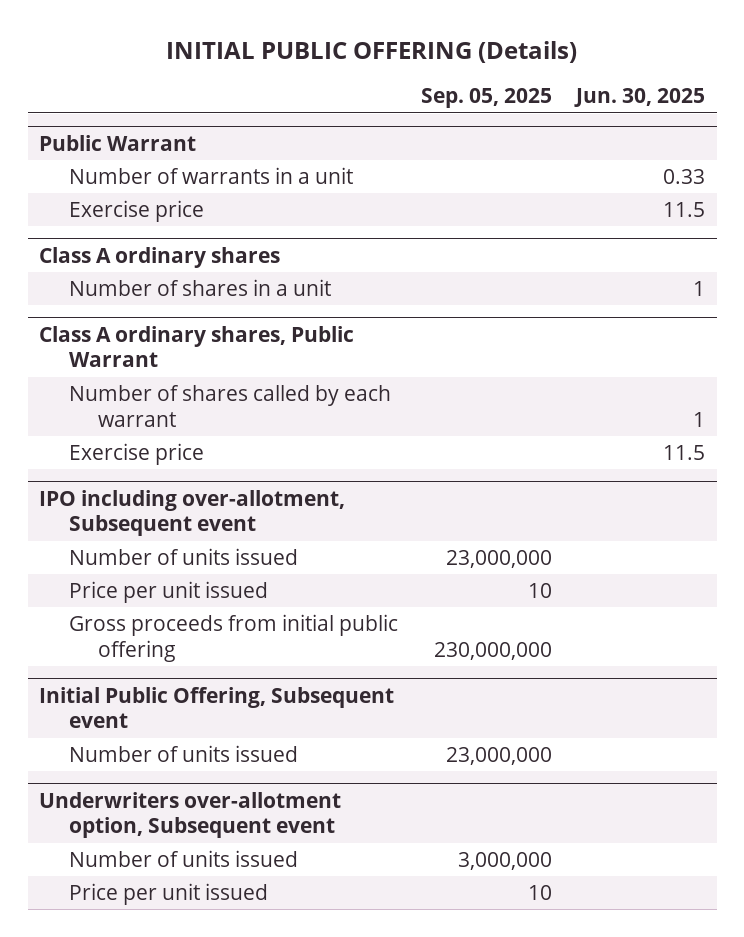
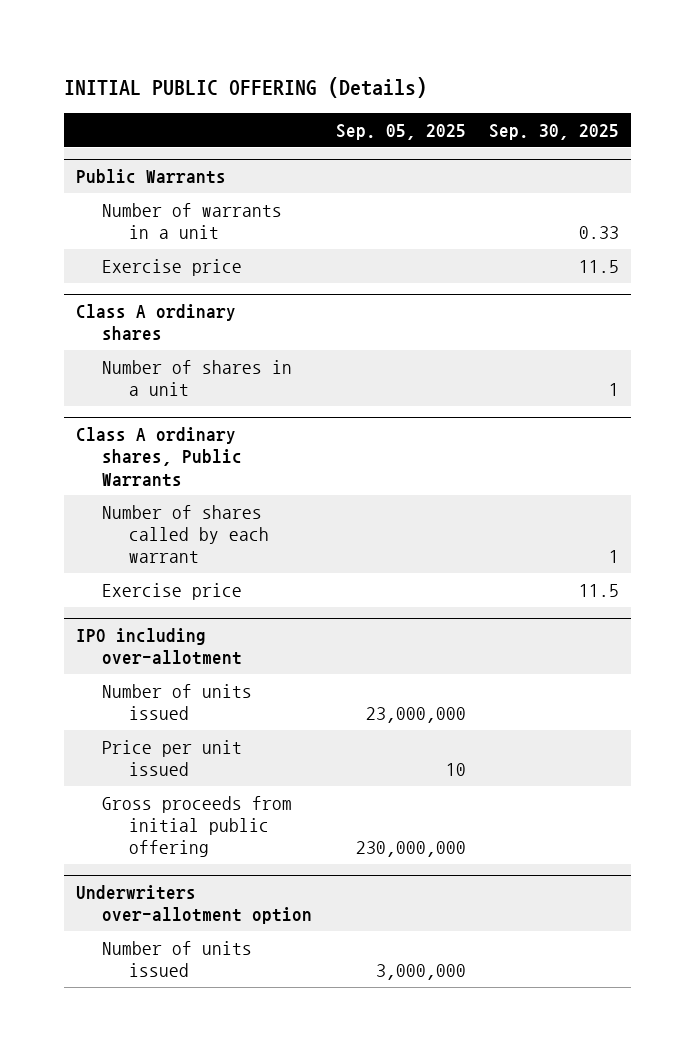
- | Sep. 05, 2025 | Jun. 30, 2025
+ | Sep. 05, 2025 | Sep. 30, 2025
- Public Warrant
+ Public Warrants
- Class A ordinary shares, Public Warrant
+ Class A ordinary shares, Public Warrants
- IPO including over-allotment, Subsequent event
+ IPO including over-allotment
- Initial Public Offering, Subsequent event
- Number of units issued | 23,000,000 |
- Underwriters over-allotment option, Subsequent event
+ Underwriters over-allotment option
- Price per unit issued | 10 |

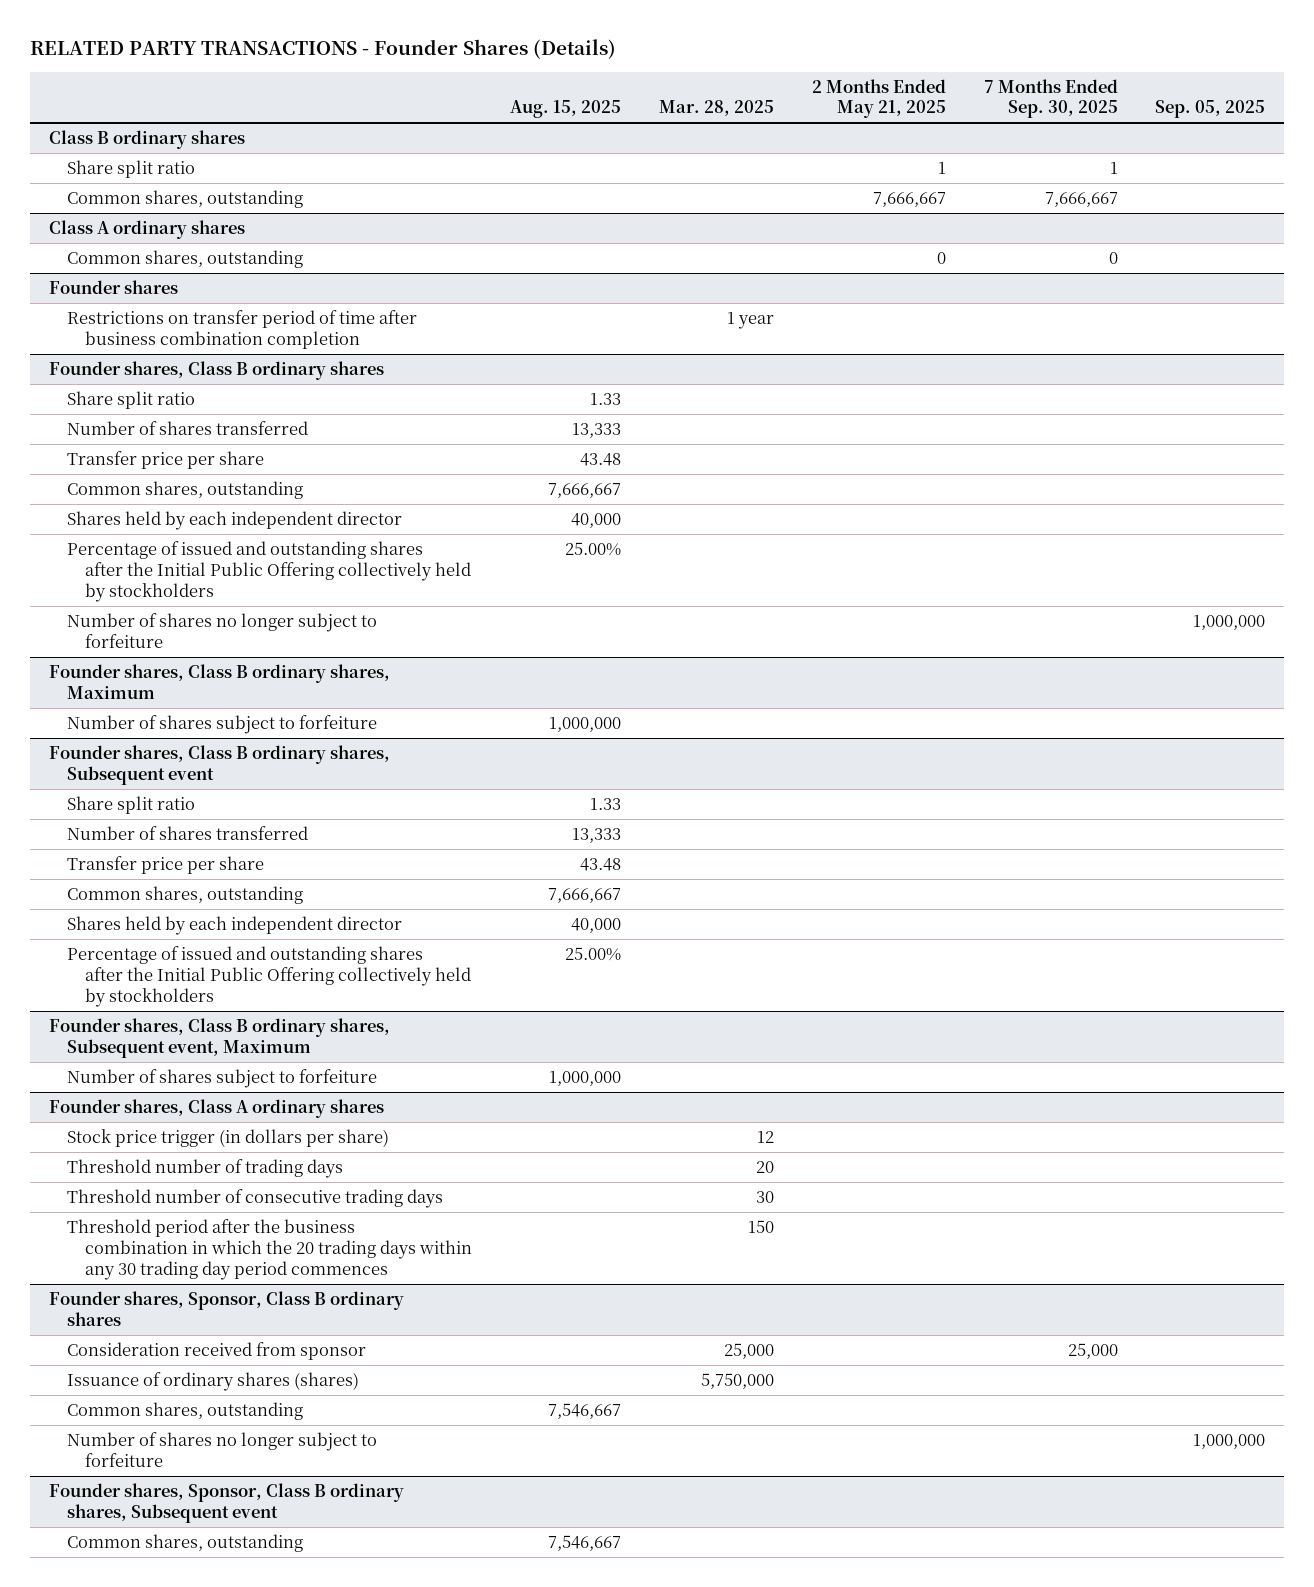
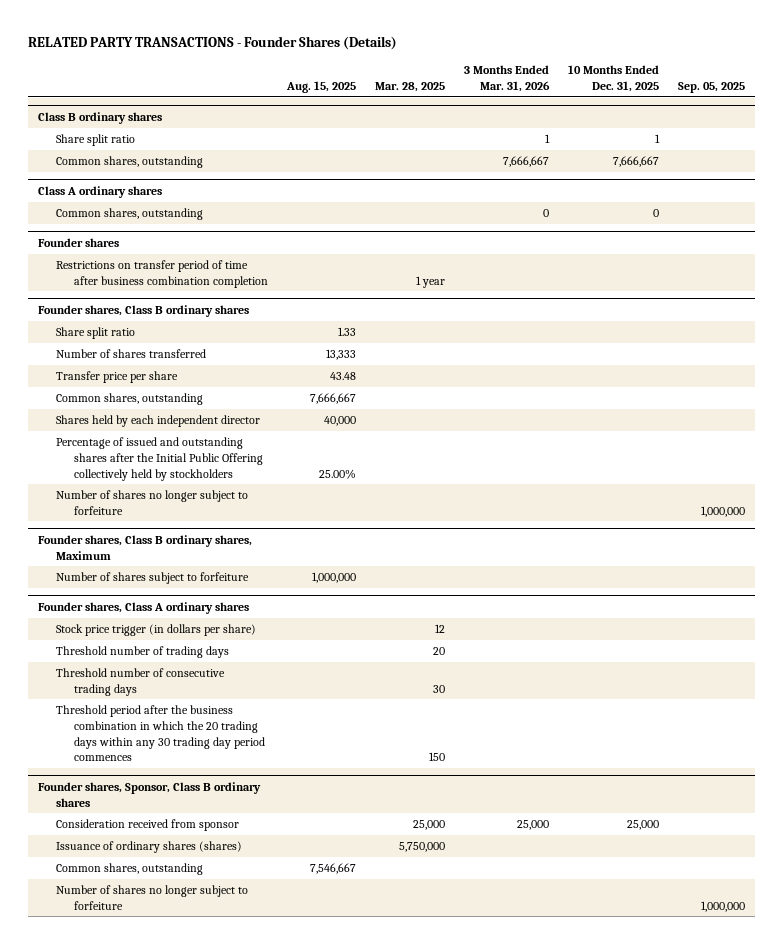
- | Aug. 15, 2025 | Mar. 28, 2025 | 2 Months Ended May 21, 2025 | 7 Months Ended Sep. 30, 2025 | Sep. 05, 2025
+ | Aug. 15, 2025 | Mar. 28, 2025 | 3 Months Ended Mar. 31, 2026 | 10 Months Ended Dec. 31, 2025 | Sep. 05, 2025
- Founder shares, Class B ordinary shares, Subsequent event
- Share split ratio | 1.33 | | | |
- Number of shares transferred | 13,333 | | | |
- Transfer price per share | 43.48 | | | |
- Common shares, outstanding | 7,666,667 | | | |
- Shares held by each independent director | 40,000 | | | |
- Percentage of issued and outstanding shares after the Initial Public Offering collectively held by stockholders | 25.00% | | | |
- Founder shares, Class B ordinary shares, Subsequent event, Maximum
- Number of shares subject to forfeiture | 1,000,000 | | | |
- Founder shares, Sponsor, Class B ordinary shares, Subsequent event
- Common shares, outstanding | 7,546,667 | | | |

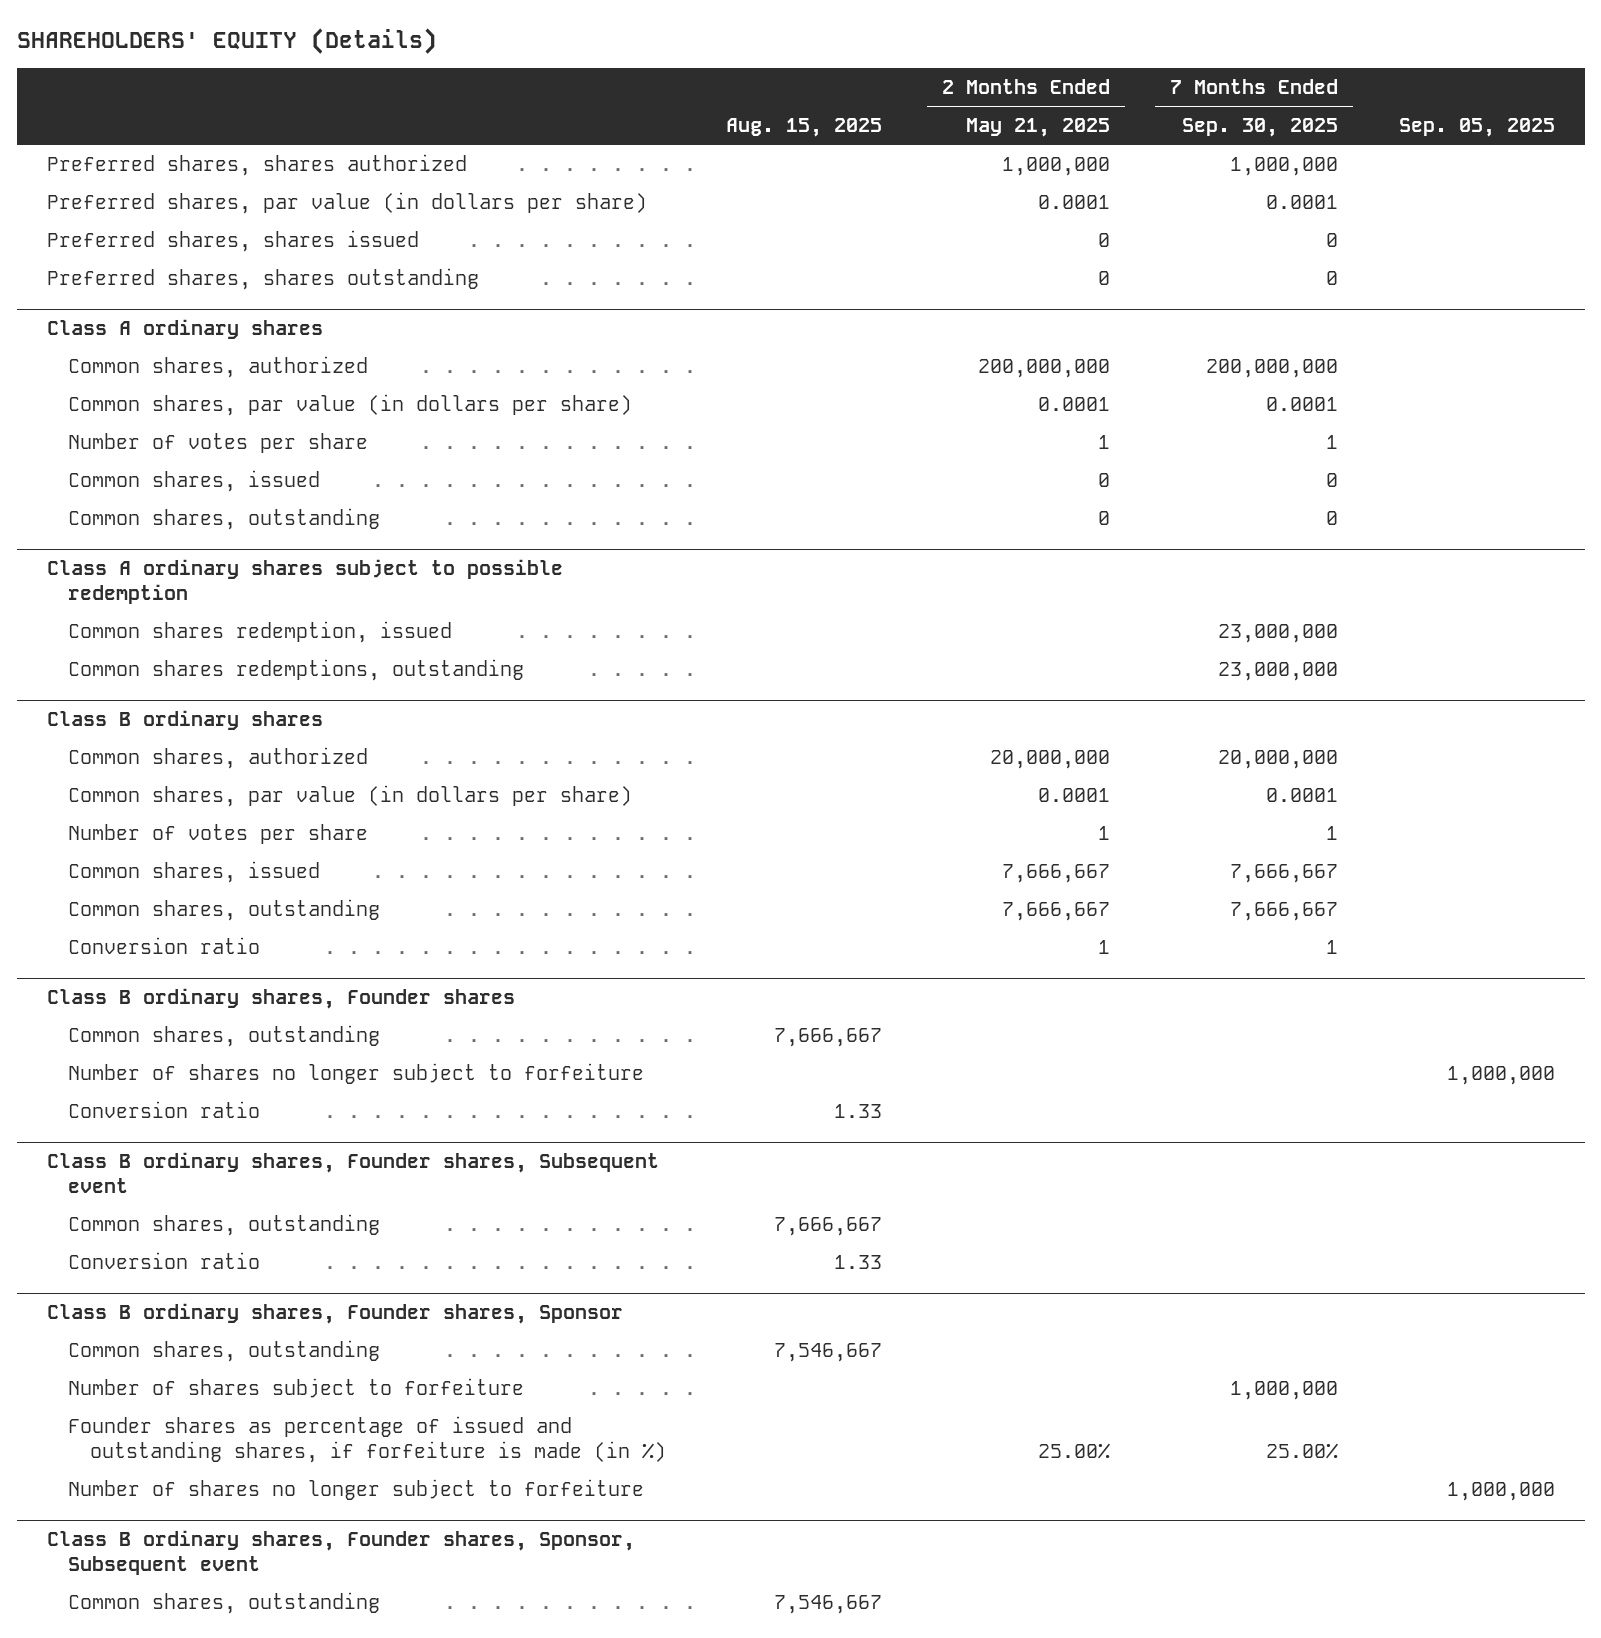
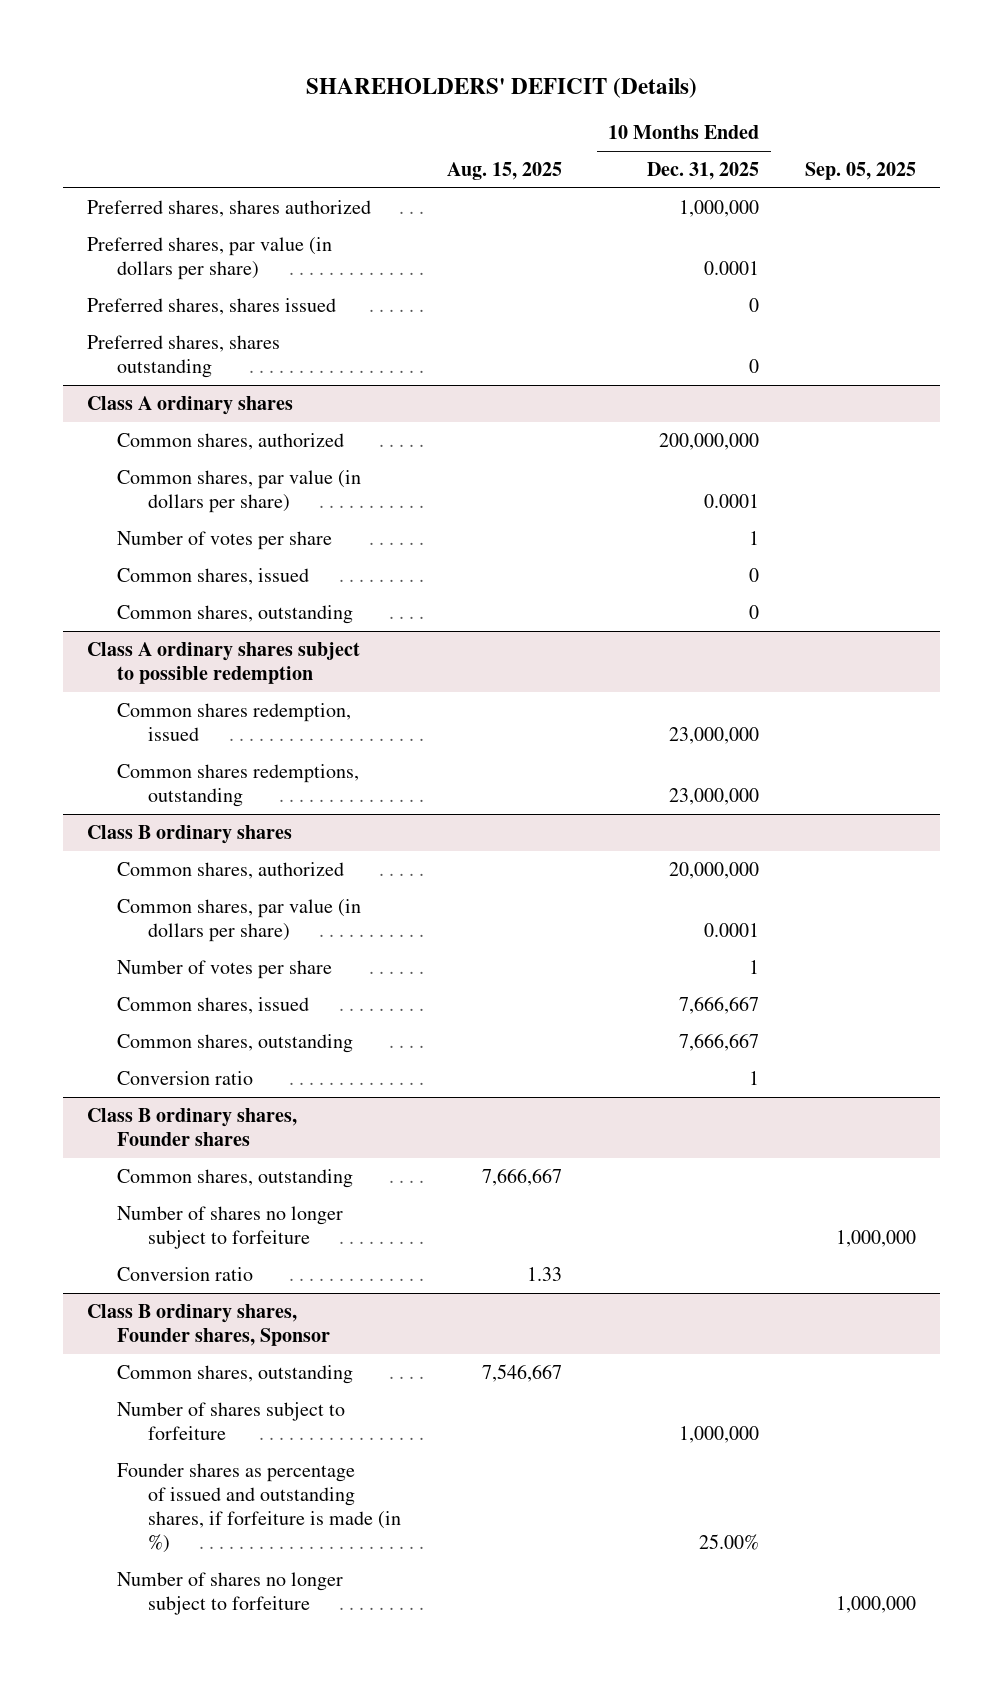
- SHAREHOLDERS' EQUITY (Details)
+ SHAREHOLDERS' DEFICIT (Details)
- | Aug. 15, 2025 | 2 Months Ended May 21, 2025 | 7 Months Ended Sep. 30, 2025 | Sep. 05, 2025
+ | Aug. 15, 2025 | 10 Months Ended Dec. 31, 2025 | Sep. 05, 2025
- Class B ordinary shares, Founder shares, Subsequent event
- Common shares, outstanding | 7,666,667 | | |
- Conversion ratio | 1.33 | | |
- Class B ordinary shares, Founder shares, Sponsor, Subsequent event
- Common shares, outstanding | 7,546,667 | | |

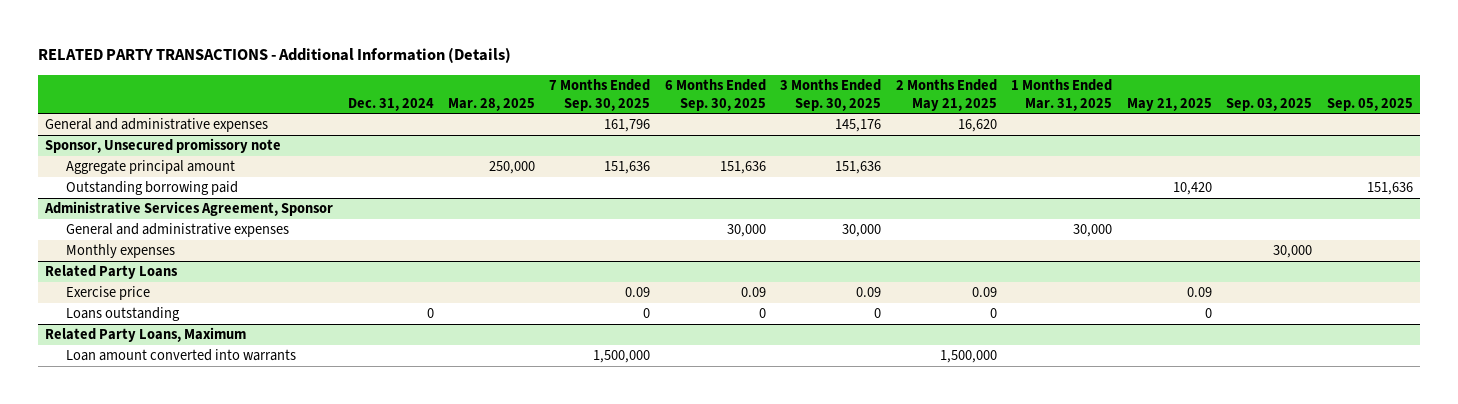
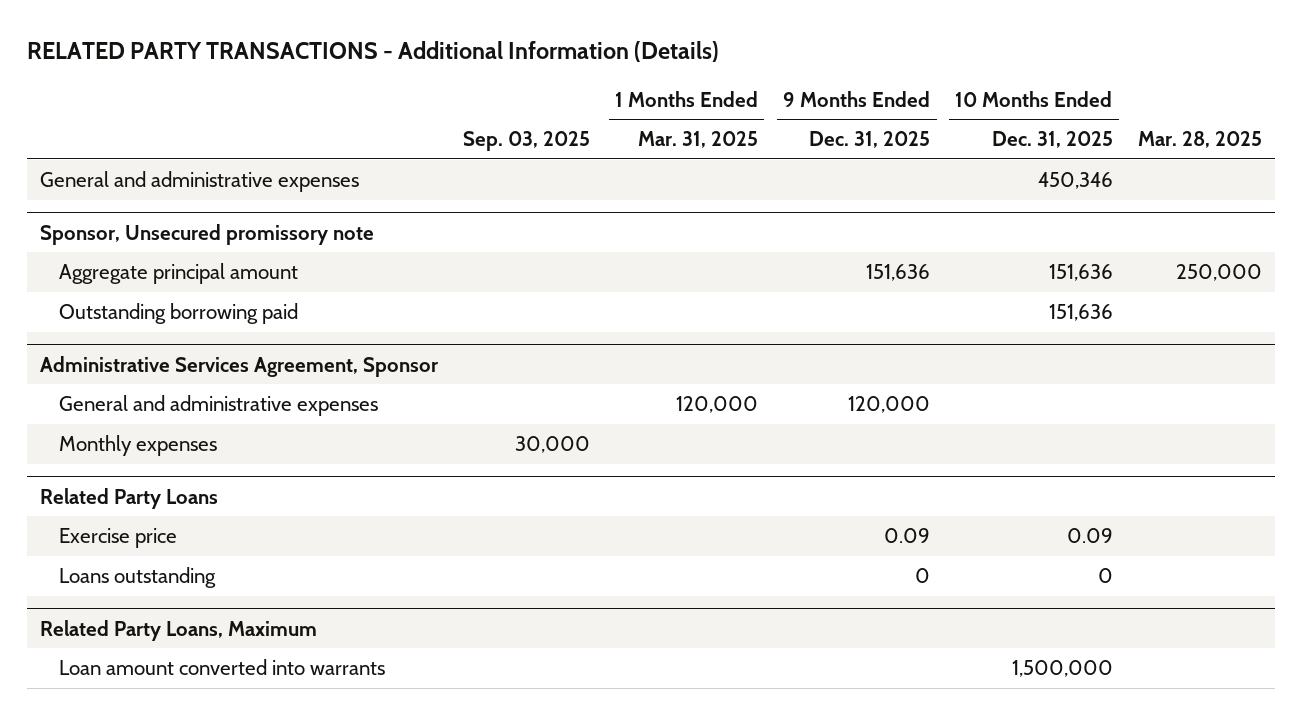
- | Dec. 31, 2024 | Mar. 28, 2025 | 7 Months Ended Sep. 30, 2025 | 6 Months Ended Sep. 30, 2025 | 3 Months Ended Sep. 30, 2025 | 2 Months Ended May 21, 2025 | 1 Months Ended Mar. 31, 2025 | May 21, 2025 | Sep. 03, 2025 | Sep. 05, 2025
+ | Sep. 03, 2025 | 1 Months Ended Mar. 31, 2025 | 9 Months Ended Dec. 31, 2025 | 10 Months Ended Dec. 31, 2025 | Mar. 28, 2025
@ Administrative Services Agreement, Sponsor
- General and administrative expenses | | | | 30,000 | 30,000 | | 30,000 | | |
+ General and administrative expenses | | 120,000 | 120,000 | |

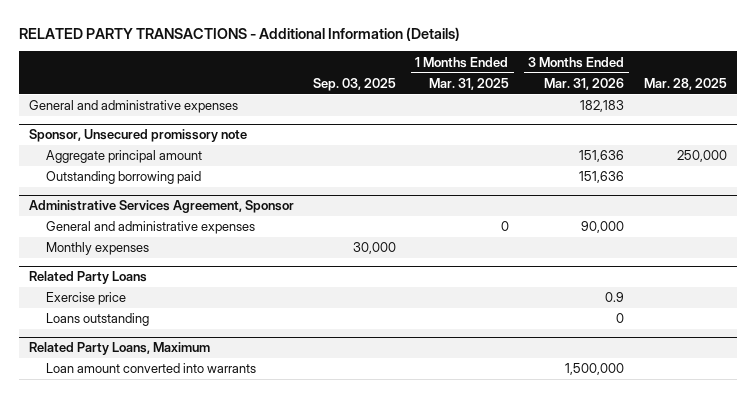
- | Sep. 03, 2025 | 1 Months Ended Mar. 31, 2025 | 9 Months Ended Dec. 31, 2025 | 10 Months Ended Dec. 31, 2025 | Mar. 28, 2025
+ | Sep. 03, 2025 | 1 Months Ended Mar. 31, 2025 | 3 Months Ended Mar. 31, 2026 | Mar. 28, 2025
@ Administrative Services Agreement, Sponsor
- General and administrative expenses | | 120,000 | 120,000 | |
+ General and administrative expenses | | 0 | 90,000 |

